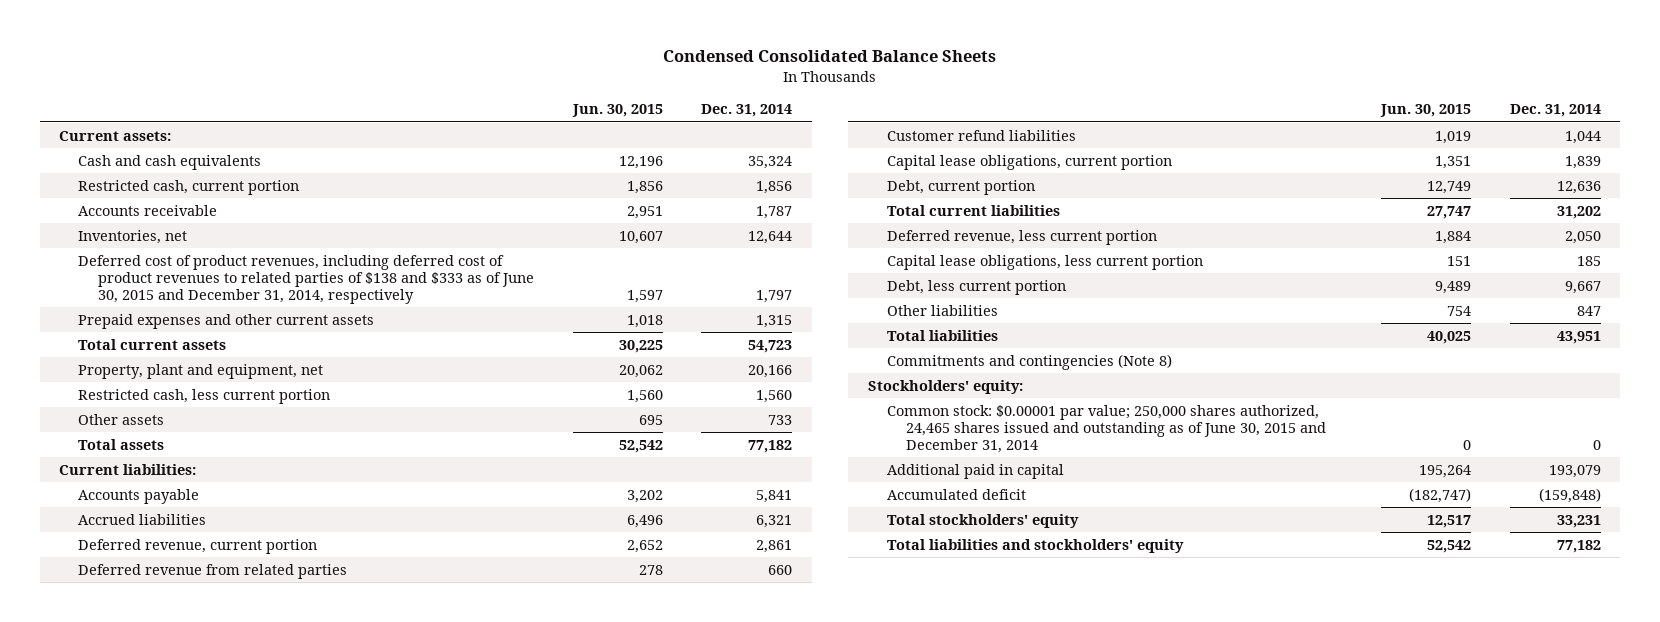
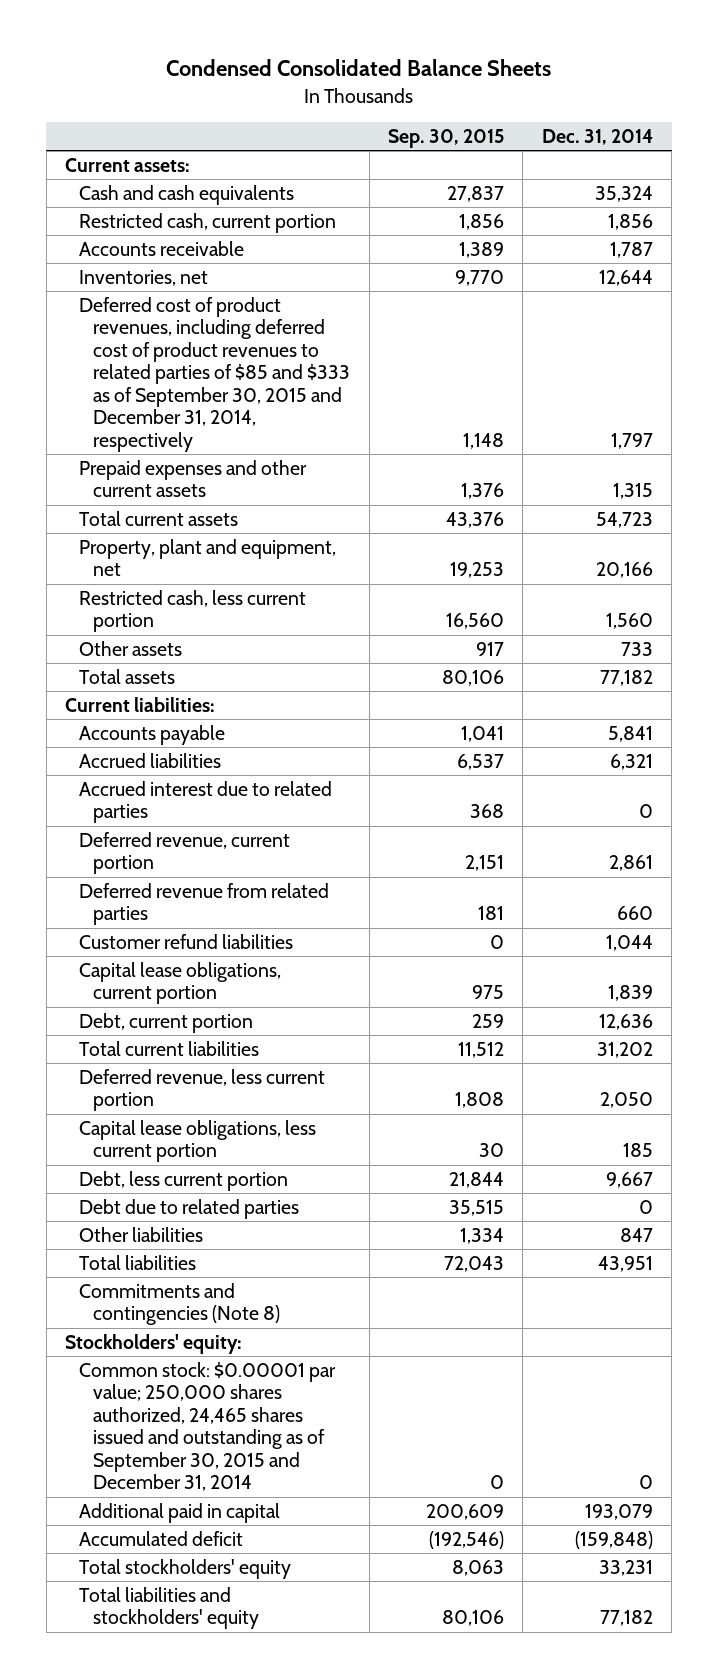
- | Jun. 30, 2015 | Dec. 31, 2014
+ | Sep. 30, 2015 | Dec. 31, 2014
- Deferred cost of product revenues, including deferred cost of product revenues to related parties of $138 and $333 as of June 30, 2015 and December 31, 2014, respectively | 1,597 | 1,797
+ Deferred cost of product revenues, including deferred cost of product revenues to related parties of $85 and $333 as of September 30, 2015 and December 31, 2014, respectively | 1,148 | 1,797
+ Accrued interest due to related parties | 368 | 0
+ Debt due to related parties | 35,515 | 0
- Common stock: $0.00001 par value; 250,000 shares authorized, 24,465 shares issued and outstanding as of June 30, 2015 and December 31, 2014 | 0 | 0
+ Common stock: $0.00001 par value; 250,000 shares authorized, 24,465 shares issued and outstanding as of September 30, 2015 and December 31, 2014 | 0 | 0

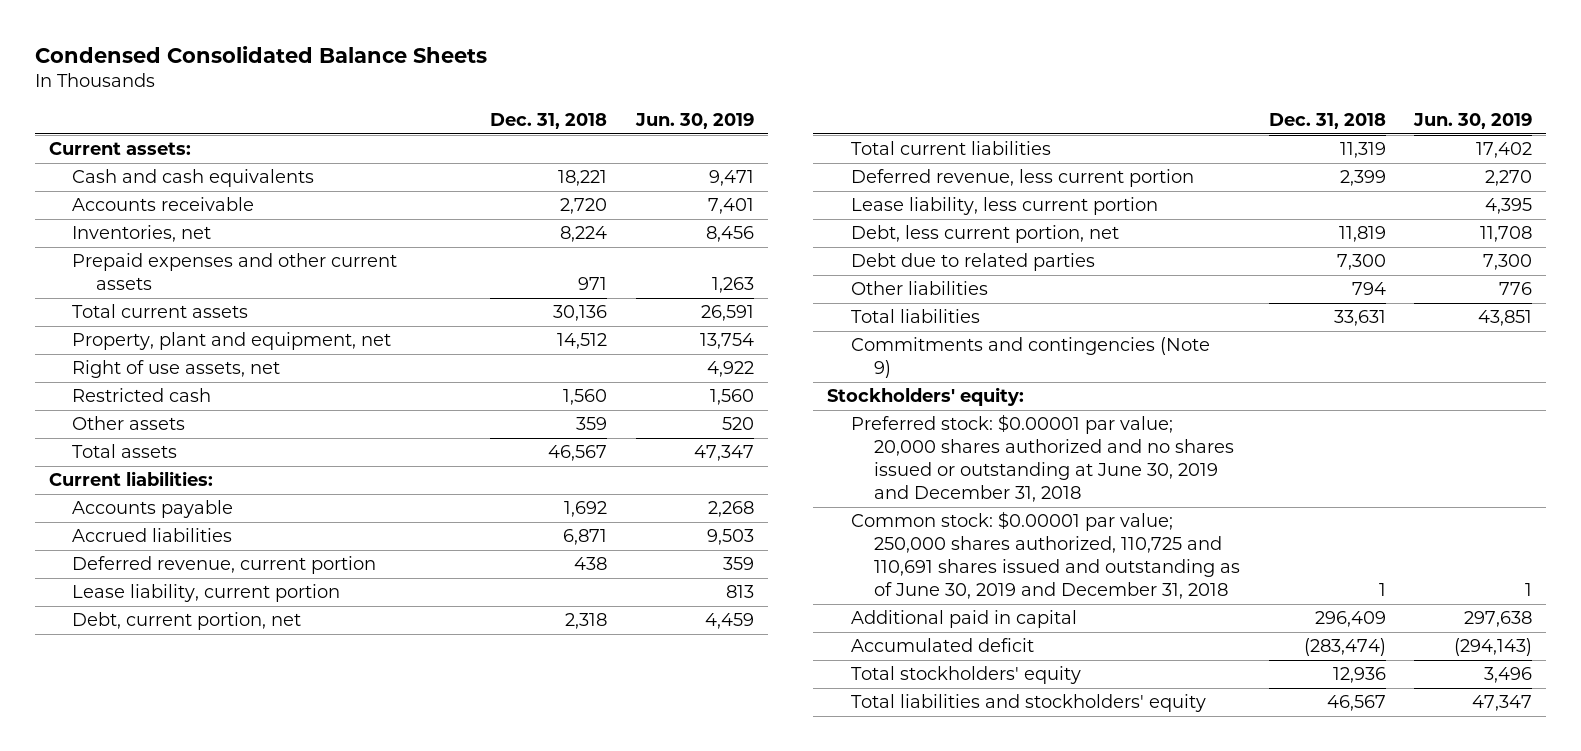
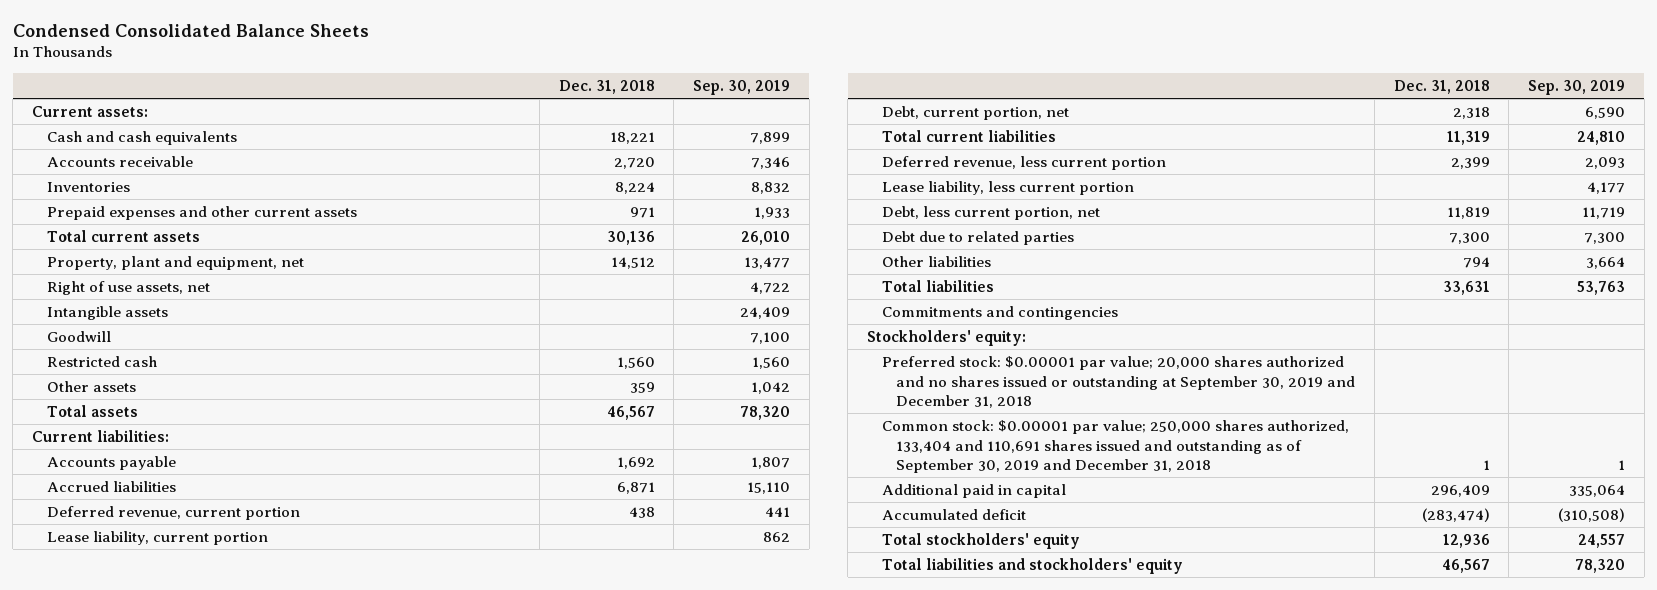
- | Dec. 31, 2018 | Jun. 30, 2019
+ | Dec. 31, 2018 | Sep. 30, 2019
- Inventories, net | 8,224 | 8,456
+ Inventories | 8,224 | 8,832
+ Intangible assets | | 24,409
+ Goodwill | | 7,100
- Commitments and contingencies (Note 9)
+ Commitments and contingencies
- Preferred stock: $0.00001 par value; 20,000 shares authorized and no shares issued or outstanding at June 30, 2019 and December 31, 2018
- Common stock: $0.00001 par value; 250,000 shares authorized, 110,725 and 110,691 shares issued and outstanding as of June 30, 2019 and December 31, 2018 | 1 | 1
+ Preferred stock: $0.00001 par value; 20,000 shares authorized and no shares issued or outstanding at September 30, 2019 and December 31, 2018
+ Common stock: $0.00001 par value; 250,000 shares authorized, 133,404 and 110,691 shares issued and outstanding as of September 30, 2019 and December 31, 2018 | 1 | 1

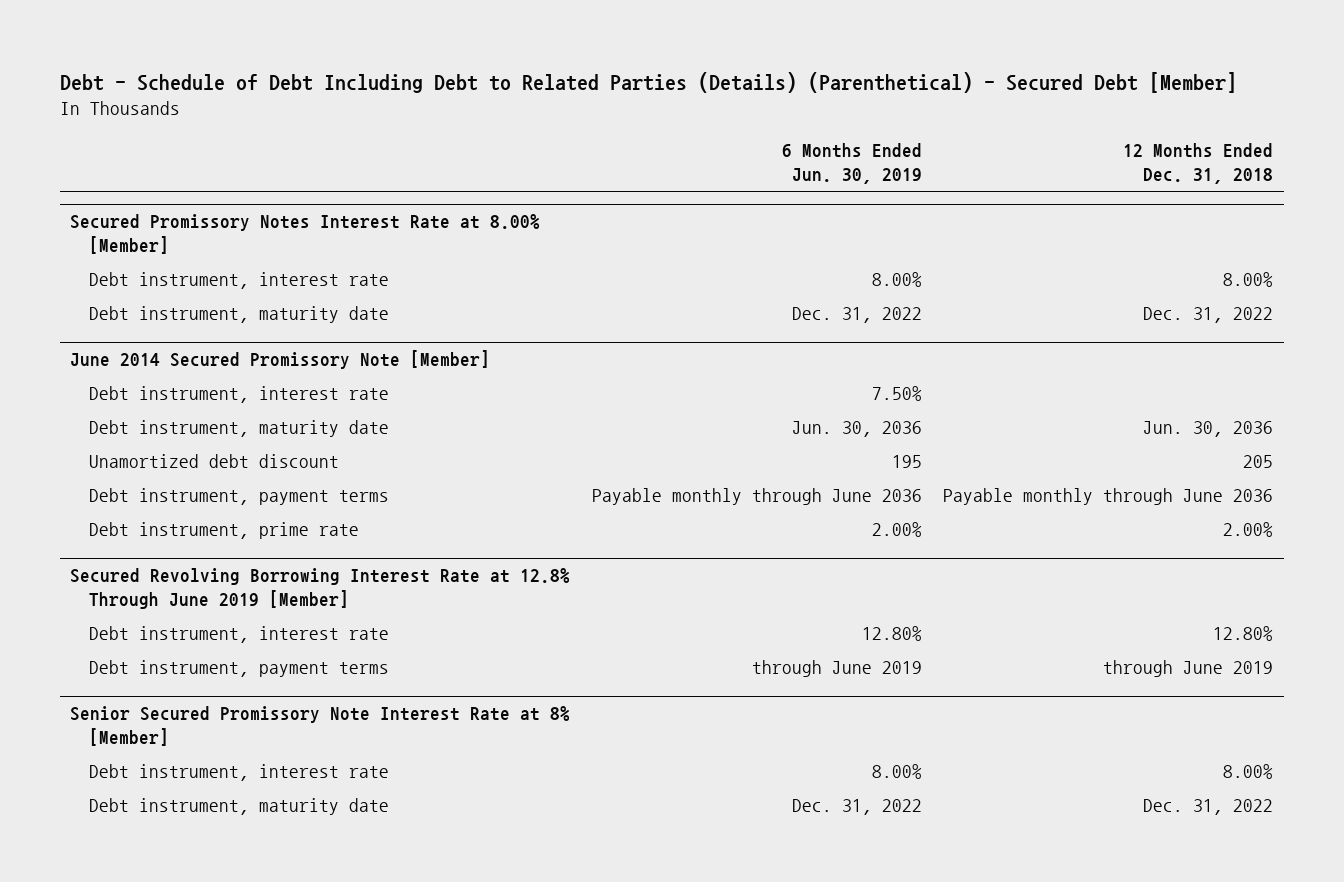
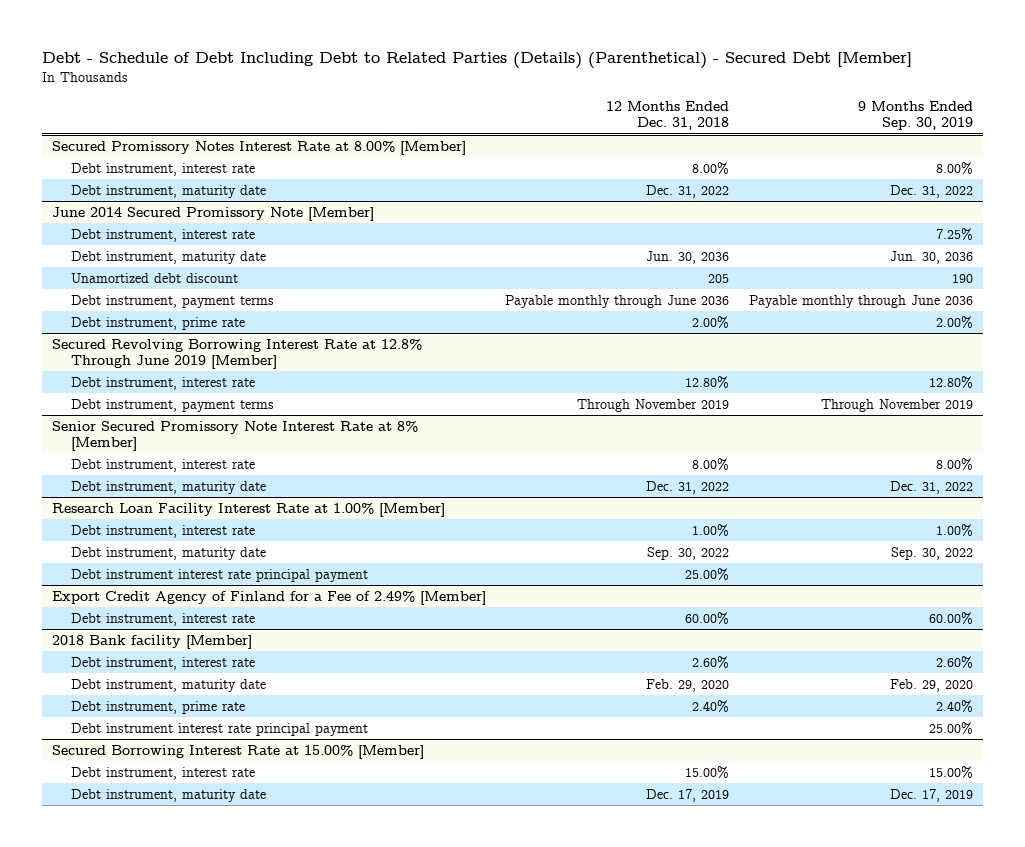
- | 6 Months Ended Jun. 30, 2019 | 12 Months Ended Dec. 31, 2018
+ | 12 Months Ended Dec. 31, 2018 | 9 Months Ended Sep. 30, 2019
@ Secured Revolving Borrowing Interest Rate at 12.8% Through June 2019 [Member]
- Debt instrument, payment terms | through June 2019 | through June 2019
+ Debt instrument, payment terms | Through November 2019 | Through November 2019
+ Research Loan Facility Interest Rate at 1.00% [Member]
+ Debt instrument, interest rate | 1.00% | 1.00%
+ Debt instrument, maturity date | Sep. 30, 2022 | Sep. 30, 2022
+ Debt instrument interest rate principal payment | 25.00% |
+ Export Credit Agency of Finland for a Fee of 2.49% [Member]
+ Debt instrument, interest rate | 60.00% | 60.00%
+ 2018 Bank facility [Member]
+ Debt instrument, interest rate | 2.60% | 2.60%
+ Debt instrument, maturity date | Feb. 29, 2020 | Feb. 29, 2020
+ Debt instrument, prime rate | 2.40% | 2.40%
+ Debt instrument interest rate principal payment | | 25.00%
+ Secured Borrowing Interest Rate at 15.00% [Member]
+ Debt instrument, interest rate | 15.00% | 15.00%
+ Debt instrument, maturity date | Dec. 17, 2019 | Dec. 17, 2019

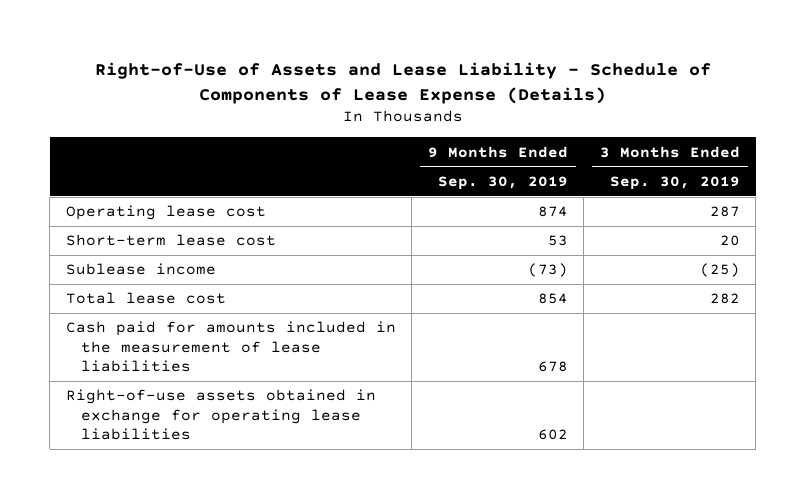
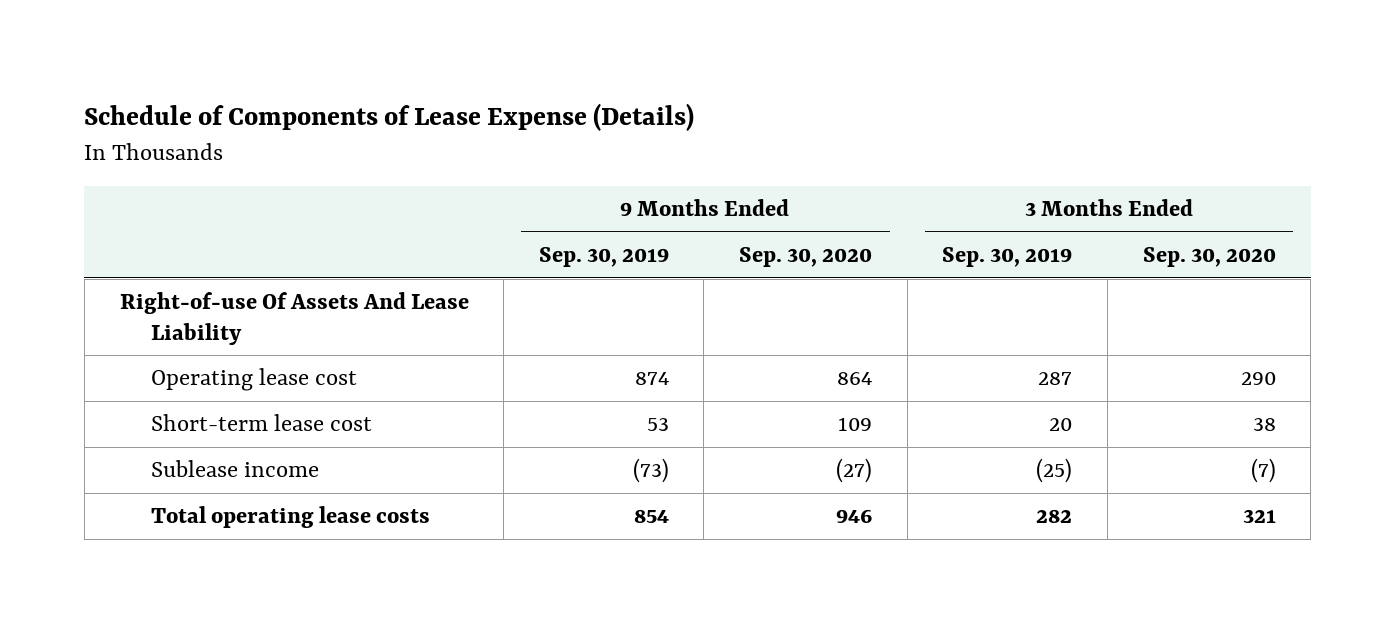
- Right-of-Use of Assets and Lease Liability - Schedule of Components of Lease Expense (Details)
+ Schedule of Components of Lease Expense (Details)
- | 9 Months Ended Sep. 30, 2019 | 3 Months Ended Sep. 30, 2019
+ | 9 Months Ended Sep. 30, 2019 | 9 Months Ended Sep. 30, 2020 | 3 Months Ended Sep. 30, 2019 | 3 Months Ended Sep. 30, 2020
+ Right-of-use Of Assets And Lease Liability
- Total lease cost | 854 | 282
- Cash paid for amounts included in the measurement of lease liabilities | 678 |
- Right-of-use assets obtained in exchange for operating lease liabilities | 602 |
+ Total operating lease costs | 854 | 946 | 282 | 321

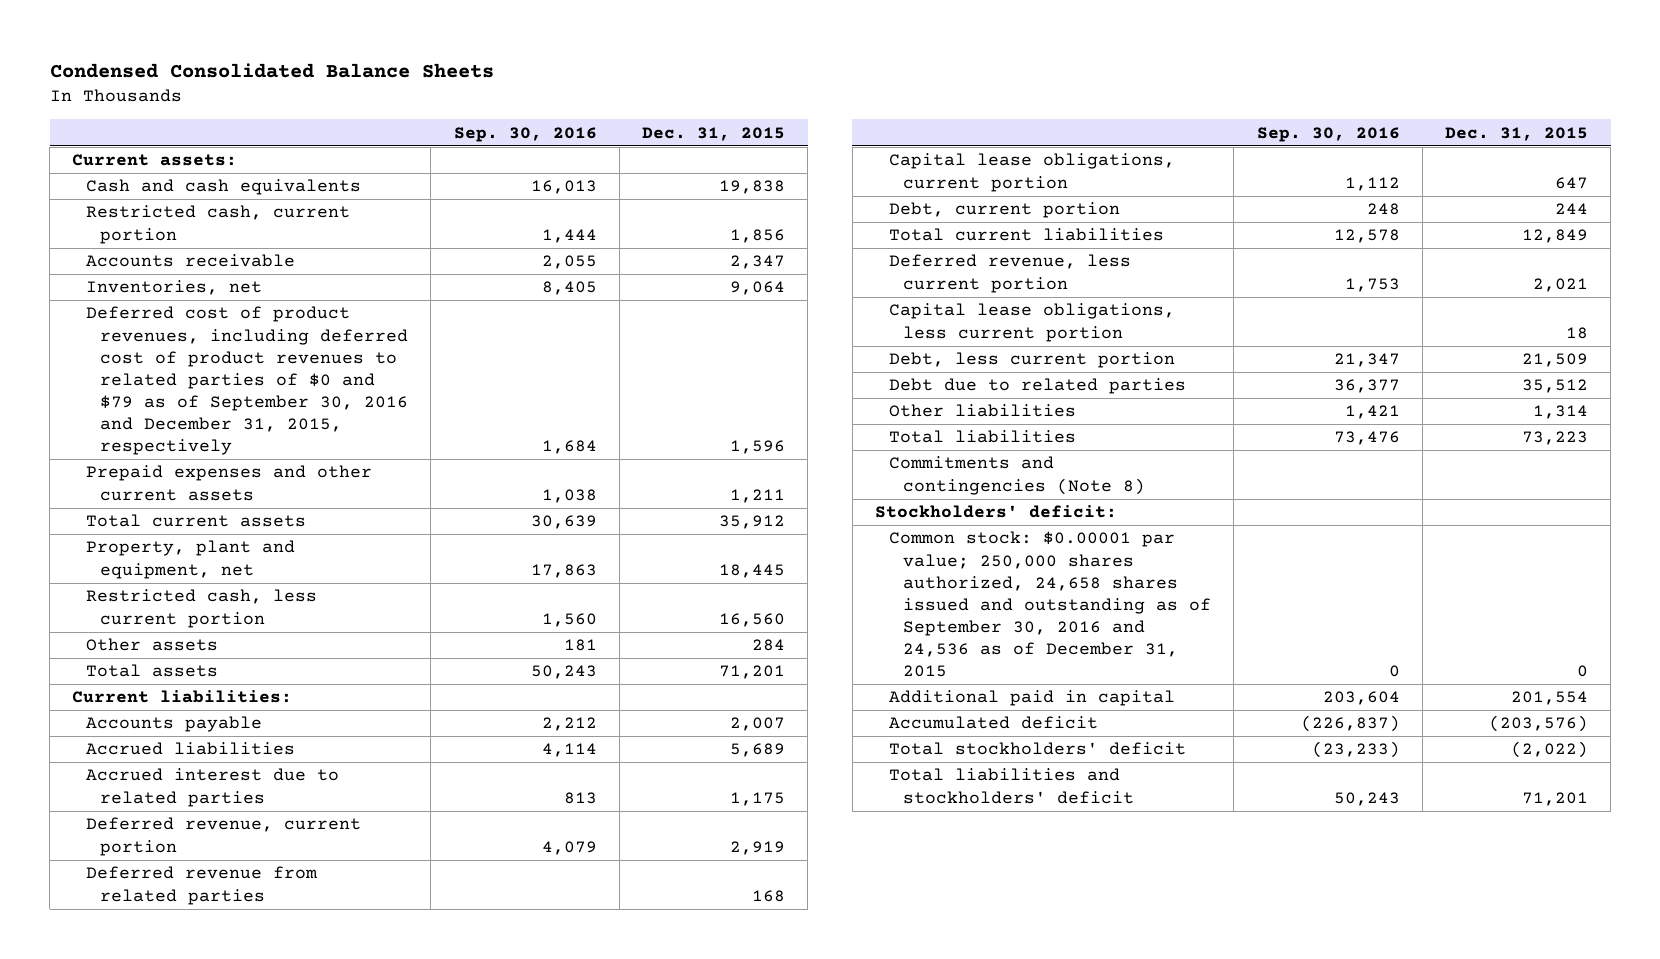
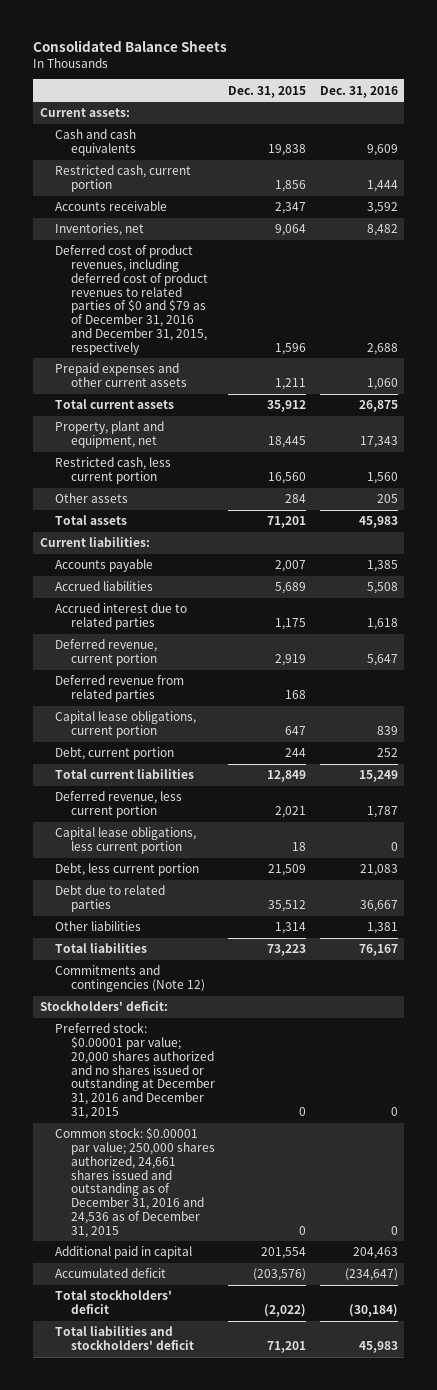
- Condensed Consolidated Balance Sheets
+ Consolidated Balance Sheets
- | Sep. 30, 2016 | Dec. 31, 2015
+ | Dec. 31, 2015 | Dec. 31, 2016
- Deferred cost of product revenues, including deferred cost of product revenues to related parties of $0 and $79 as of September 30, 2016 and December 31, 2015, respectively | 1,684 | 1,596
+ Deferred cost of product revenues, including deferred cost of product revenues to related parties of $0 and $79 as of December 31, 2016 and December 31, 2015, respectively | 1,596 | 2,688
- Commitments and contingencies (Note 8)
+ Commitments and contingencies (Note 12)
- Common stock: $0.00001 par value; 250,000 shares authorized, 24,658 shares issued and outstanding as of September 30, 2016 and 24,536 as of December 31, 2015 | 0 | 0
+ Preferred stock: $0.00001 par value; 20,000 shares authorized and no shares issued or outstanding at December 31, 2016 and December 31, 2015 | 0 | 0
+ Common stock: $0.00001 par value; 250,000 shares authorized, 24,661 shares issued and outstanding as of December 31, 2016 and 24,536 as of December 31, 2015 | 0 | 0

